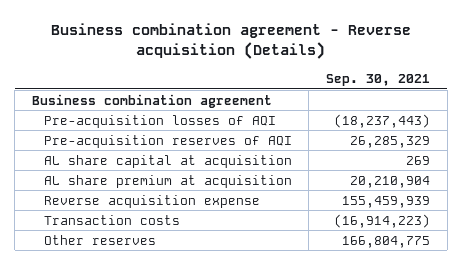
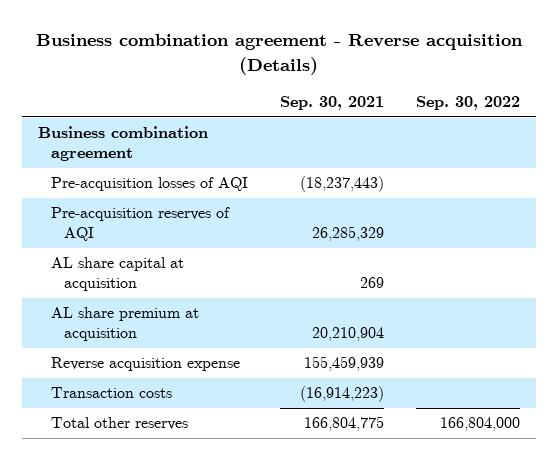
- | Sep. 30, 2021
+ | Sep. 30, 2021 | Sep. 30, 2022
- Other reserves | 166,804,775
+ Total other reserves | 166,804,775 | 166,804,000

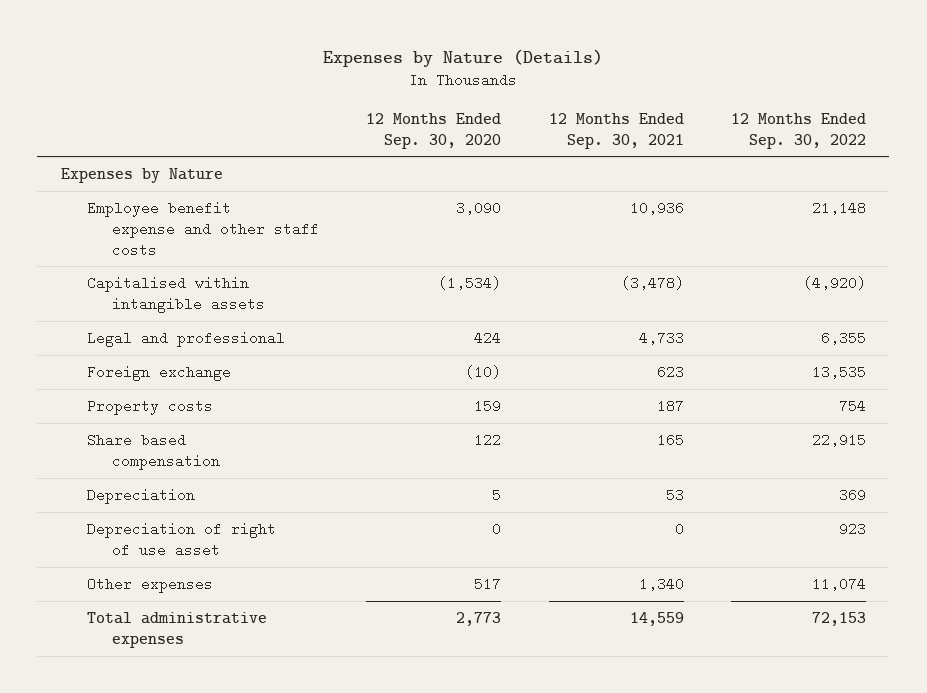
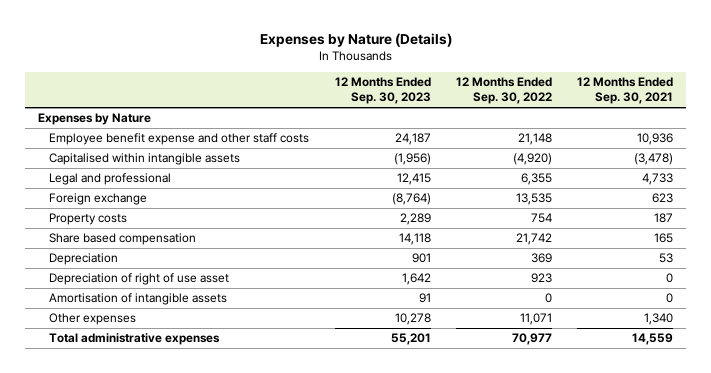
- | 12 Months Ended Sep. 30, 2020 | 12 Months Ended Sep. 30, 2021 | 12 Months Ended Sep. 30, 2022
+ | 12 Months Ended Sep. 30, 2023 | 12 Months Ended Sep. 30, 2022 | 12 Months Ended Sep. 30, 2021
- Share based compensation | 122 | 165 | 22,915
+ Share based compensation | 14,118 | 21,742 | 165
- Other expenses | 517 | 1,340 | 11,074
- Total administrative expenses | 2,773 | 14,559 | 72,153
+ Amortisation of intangible assets | 91 | 0 | 0
+ Other expenses | 10,278 | 11,071 | 1,340
+ Total administrative expenses | 55,201 | 70,977 | 14,559

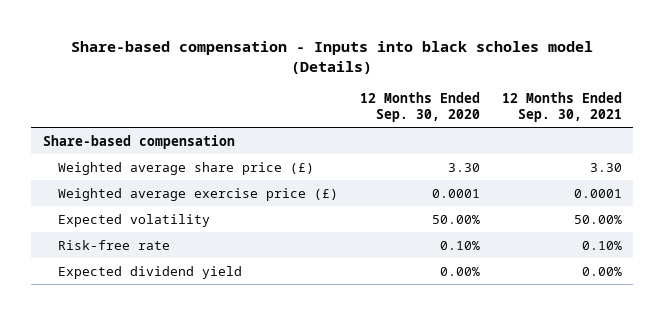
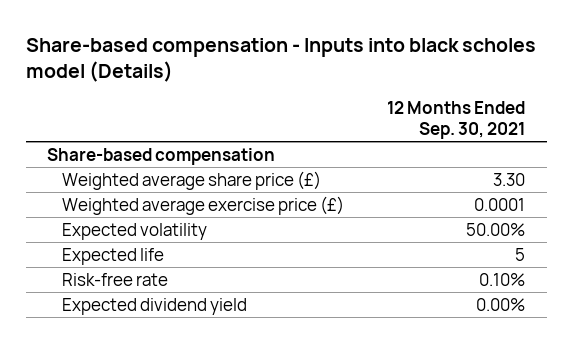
- | 12 Months Ended Sep. 30, 2020 | 12 Months Ended Sep. 30, 2021
+ | 12 Months Ended Sep. 30, 2021
+ Expected life | 5

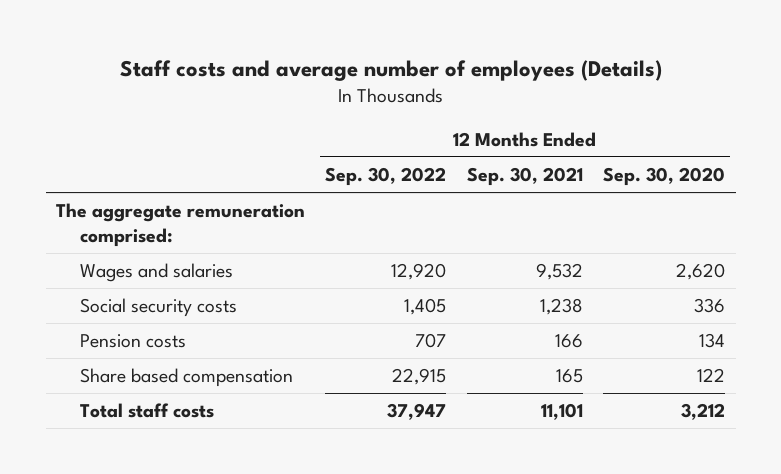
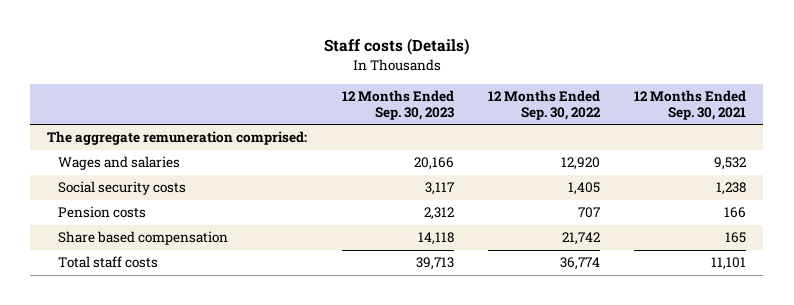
- Staff costs and average number of employees (Details)
+ Staff costs (Details)
- | 12 Months Ended Sep. 30, 2022 | 12 Months Ended Sep. 30, 2021 | 12 Months Ended Sep. 30, 2020
+ | 12 Months Ended Sep. 30, 2023 | 12 Months Ended Sep. 30, 2022 | 12 Months Ended Sep. 30, 2021
- Share based compensation | 22,915 | 165 | 122
- Total staff costs | 37,947 | 11,101 | 3,212
+ Share based compensation | 14,118 | 21,742 | 165
+ Total staff costs | 39,713 | 36,774 | 11,101

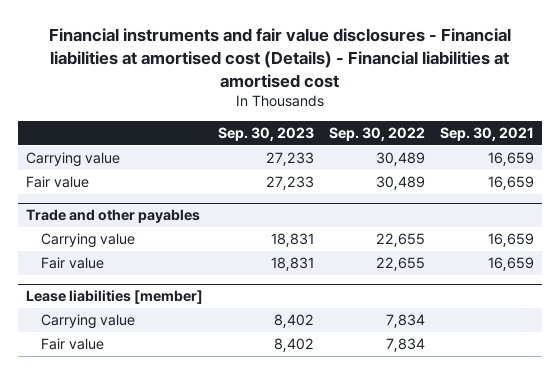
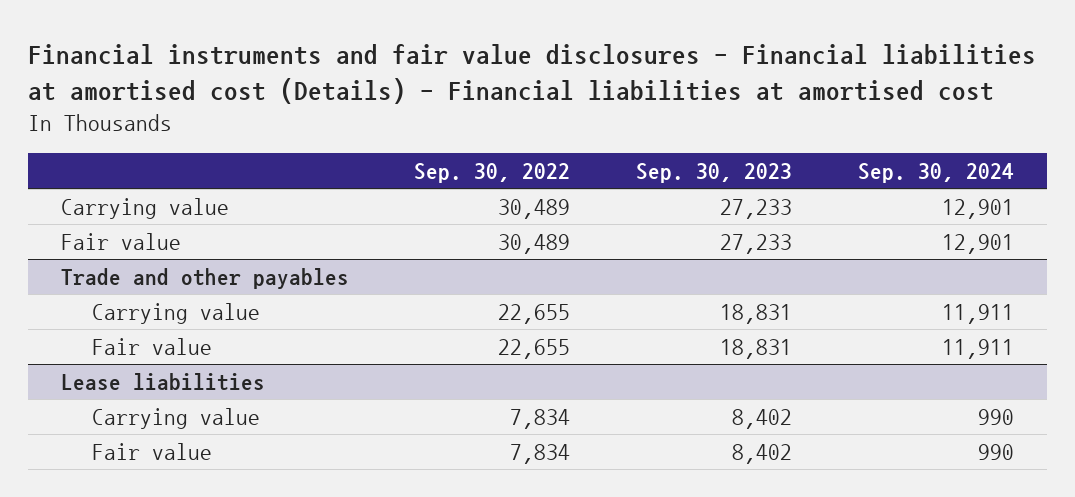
- | Sep. 30, 2023 | Sep. 30, 2022 | Sep. 30, 2021
+ | Sep. 30, 2022 | Sep. 30, 2023 | Sep. 30, 2024
- Lease liabilities [member]
+ Lease liabilities

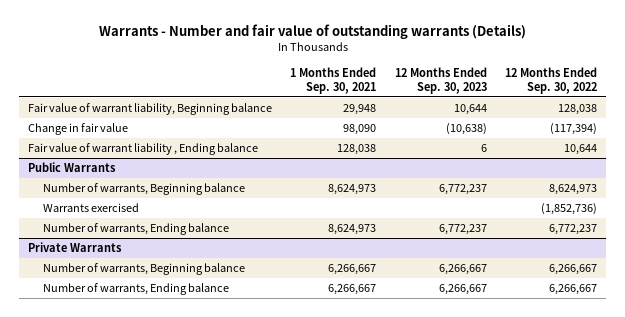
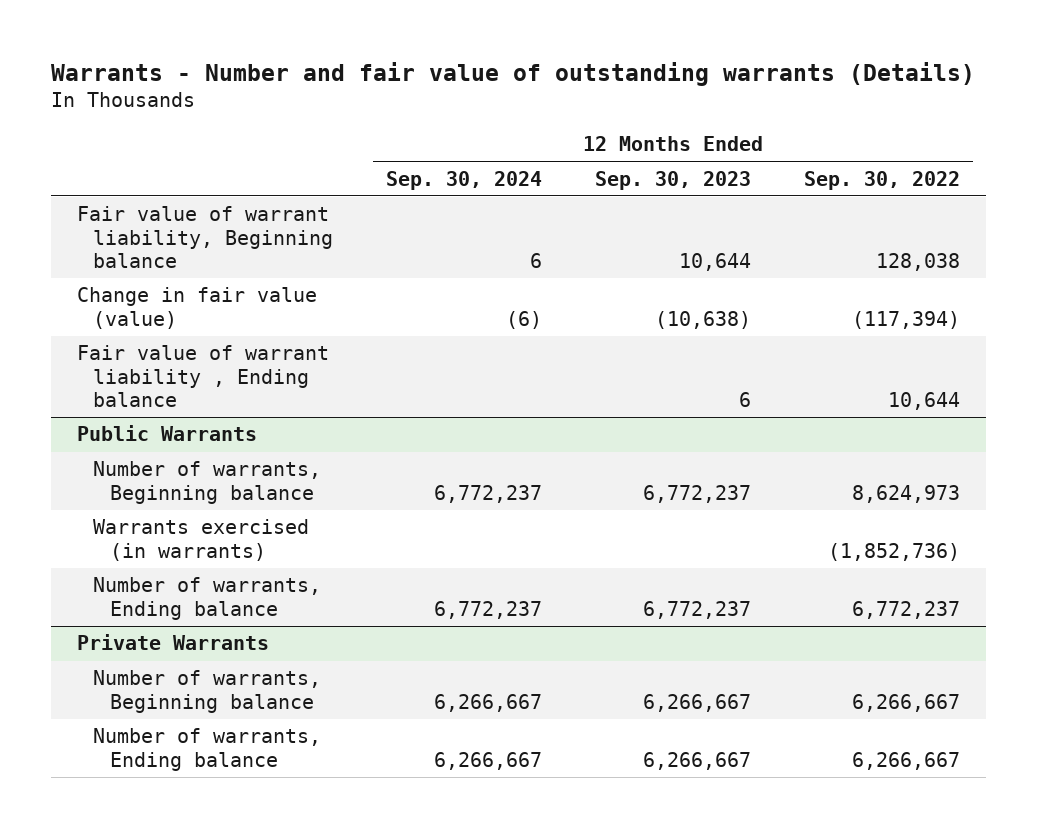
- | 1 Months Ended Sep. 30, 2021 | 12 Months Ended Sep. 30, 2023 | 12 Months Ended Sep. 30, 2022
+ | 12 Months Ended Sep. 30, 2024 | 12 Months Ended Sep. 30, 2023 | 12 Months Ended Sep. 30, 2022
- Change in fair value | 98,090 | (10,638) | (117,394)
+ Change in fair value (value) | (6) | (10,638) | (117,394)
@ Public Warrants
- Warrants exercised | | | (1,852,736)
+ Warrants exercised (in warrants) | | | (1,852,736)

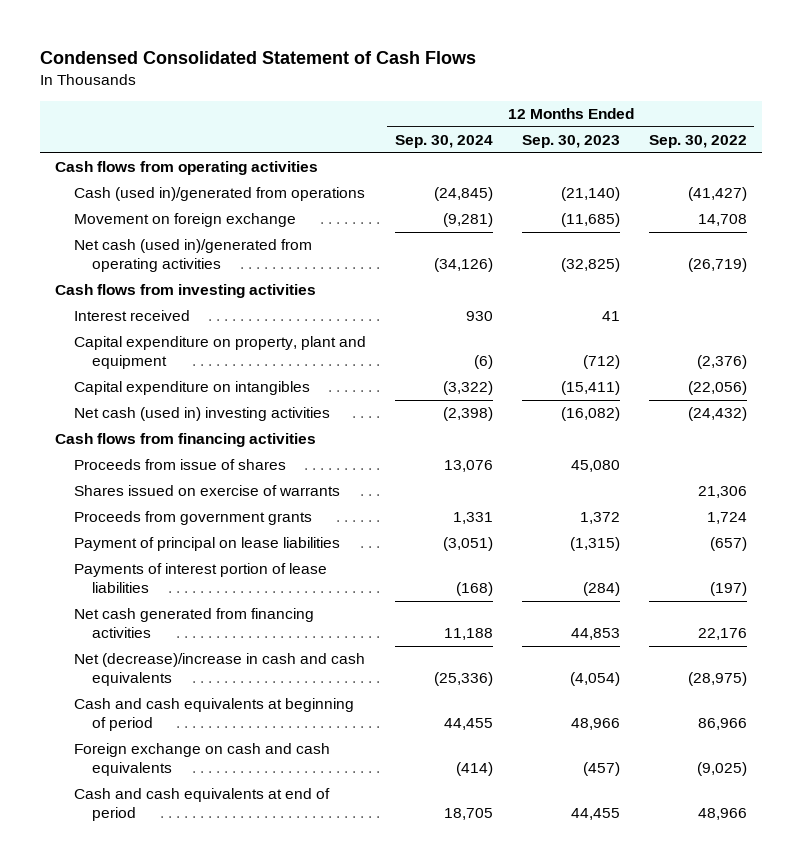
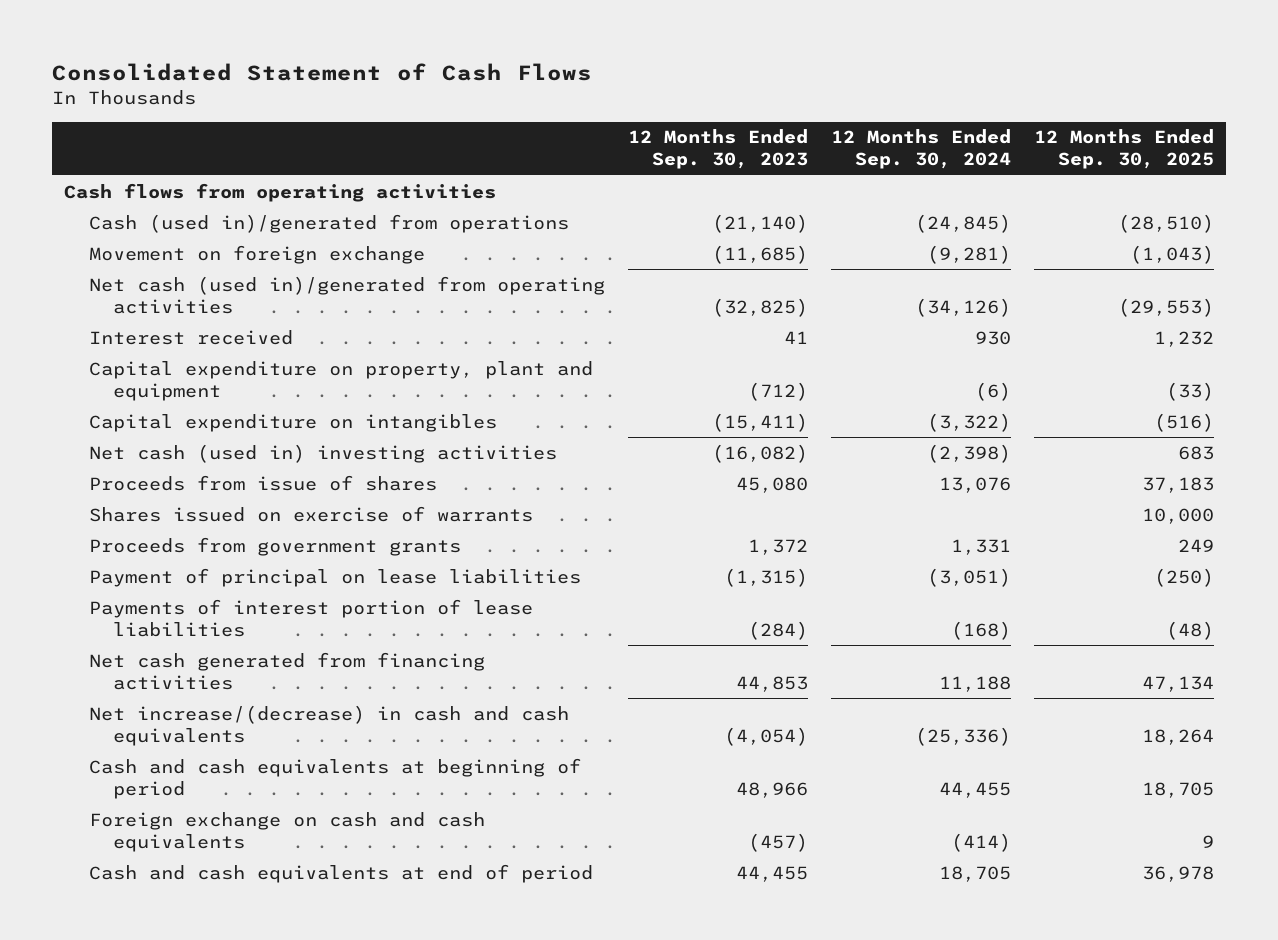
- Condensed Consolidated Statement of Cash Flows
+ Consolidated Statement of Cash Flows
- | 12 Months Ended Sep. 30, 2024 | 12 Months Ended Sep. 30, 2023 | 12 Months Ended Sep. 30, 2022
+ | 12 Months Ended Sep. 30, 2023 | 12 Months Ended Sep. 30, 2024 | 12 Months Ended Sep. 30, 2025
- Cash flows from investing activities
- Cash flows from financing activities
- Net (decrease)/increase in cash and cash equivalents | (25,336) | (4,054) | (28,975)
+ Net increase/(decrease) in cash and cash equivalents | (4,054) | (25,336) | 18,264

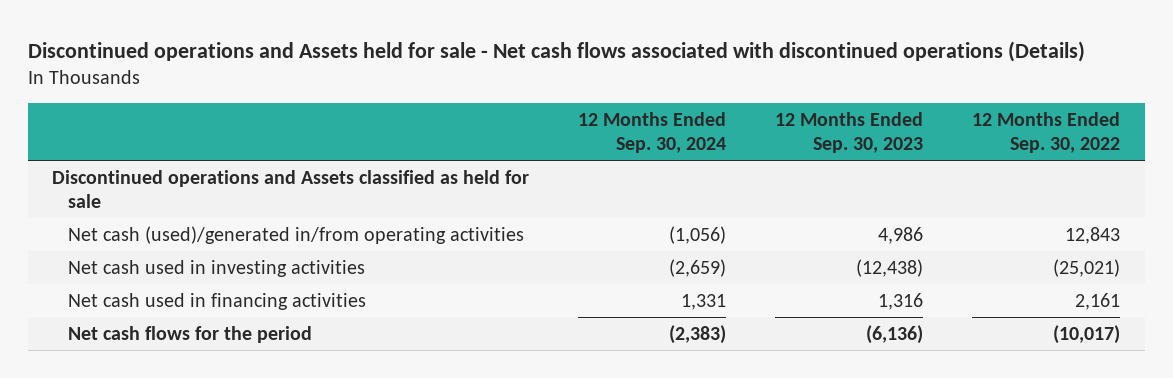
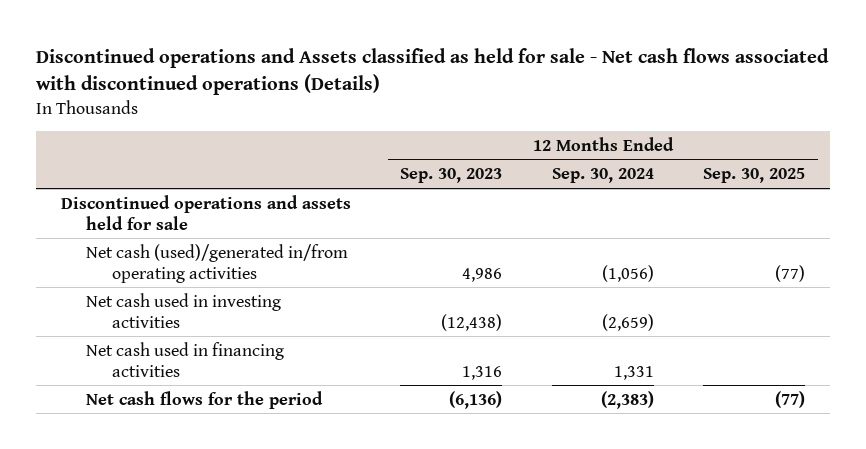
- Discontinued operations and Assets held for sale - Net cash flows associated with discontinued operations (Details)
+ Discontinued operations and Assets classified as held for sale - Net cash flows associated with discontinued operations (Details)
- | 12 Months Ended Sep. 30, 2024 | 12 Months Ended Sep. 30, 2023 | 12 Months Ended Sep. 30, 2022
+ | 12 Months Ended Sep. 30, 2023 | 12 Months Ended Sep. 30, 2024 | 12 Months Ended Sep. 30, 2025
- Discontinued operations and Assets classified as held for sale
+ Discontinued operations and assets held for sale

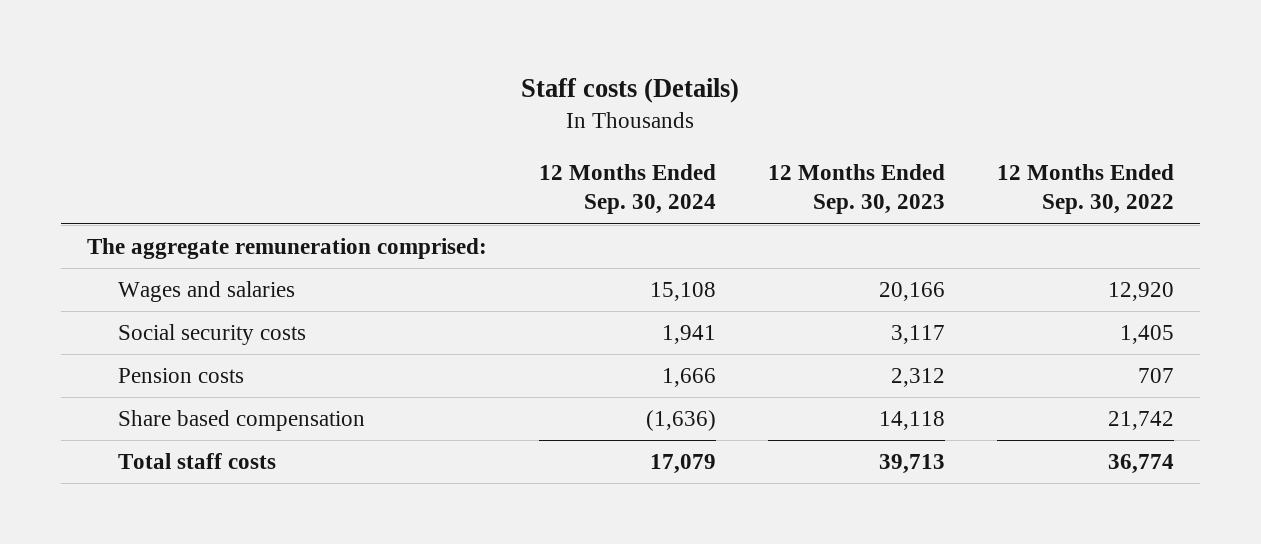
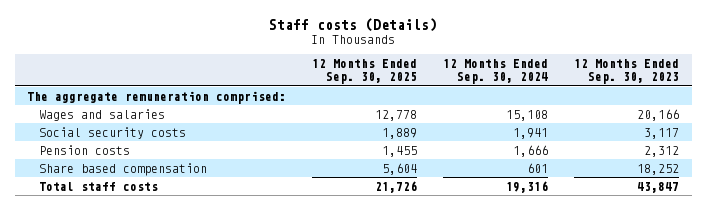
- | 12 Months Ended Sep. 30, 2024 | 12 Months Ended Sep. 30, 2023 | 12 Months Ended Sep. 30, 2022
+ | 12 Months Ended Sep. 30, 2025 | 12 Months Ended Sep. 30, 2024 | 12 Months Ended Sep. 30, 2023
- Share based compensation | (1,636) | 14,118 | 21,742
- Total staff costs | 17,079 | 39,713 | 36,774
+ Share based compensation | 5,604 | 601 | 18,252
+ Total staff costs | 21,726 | 19,316 | 43,847

